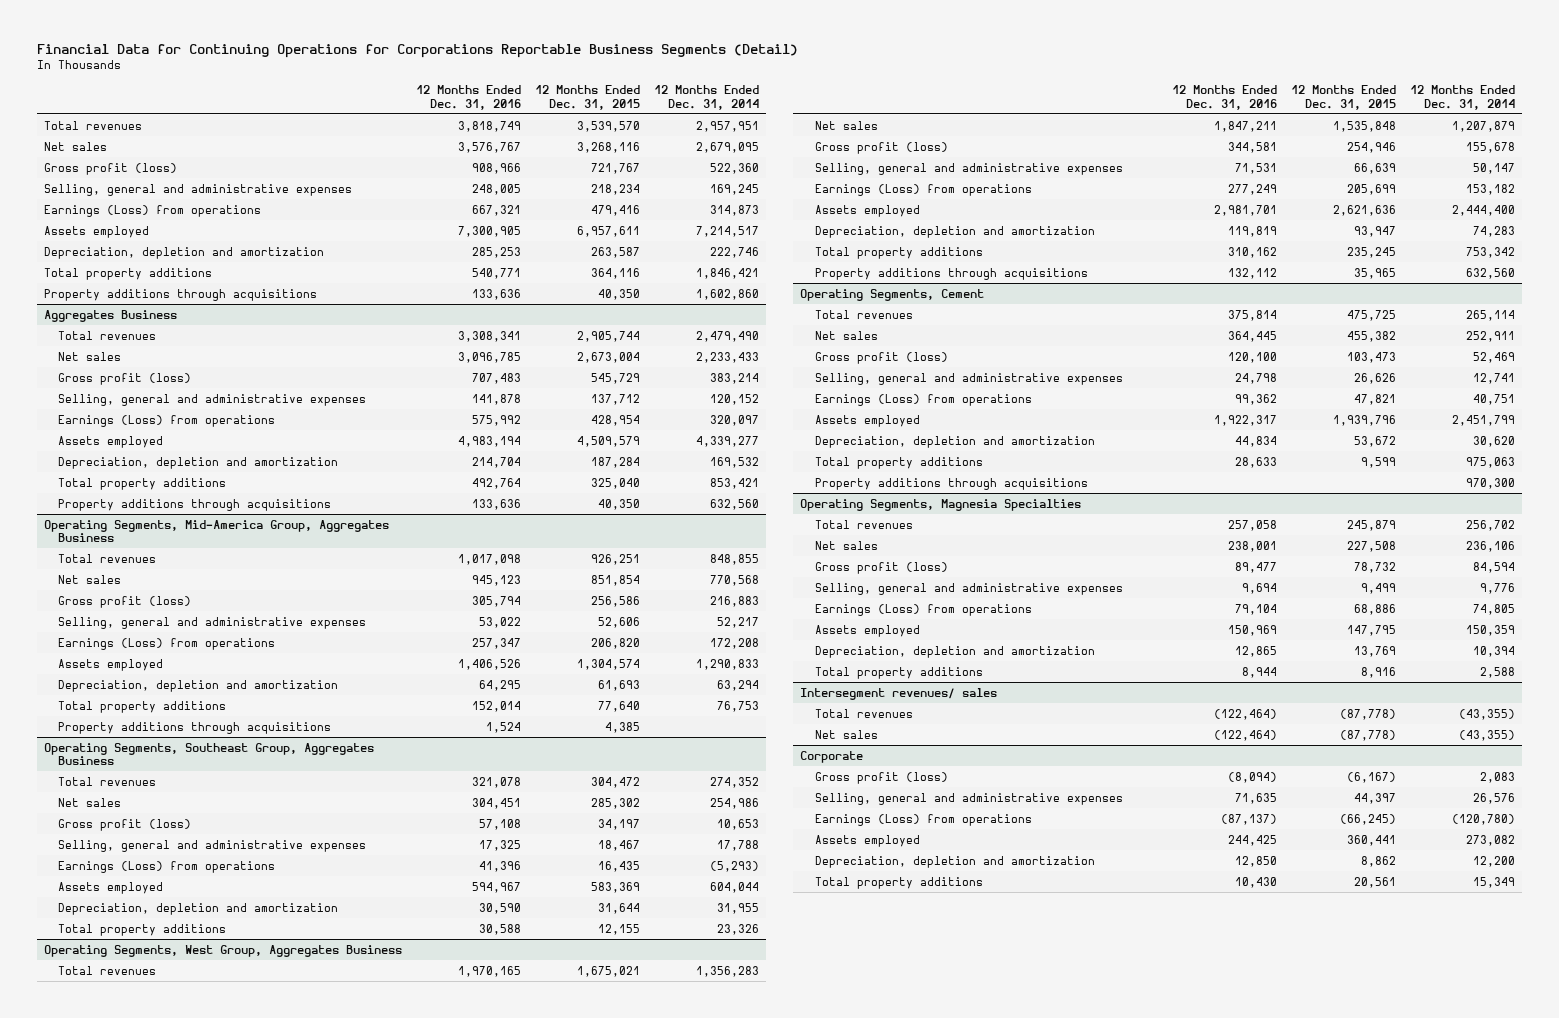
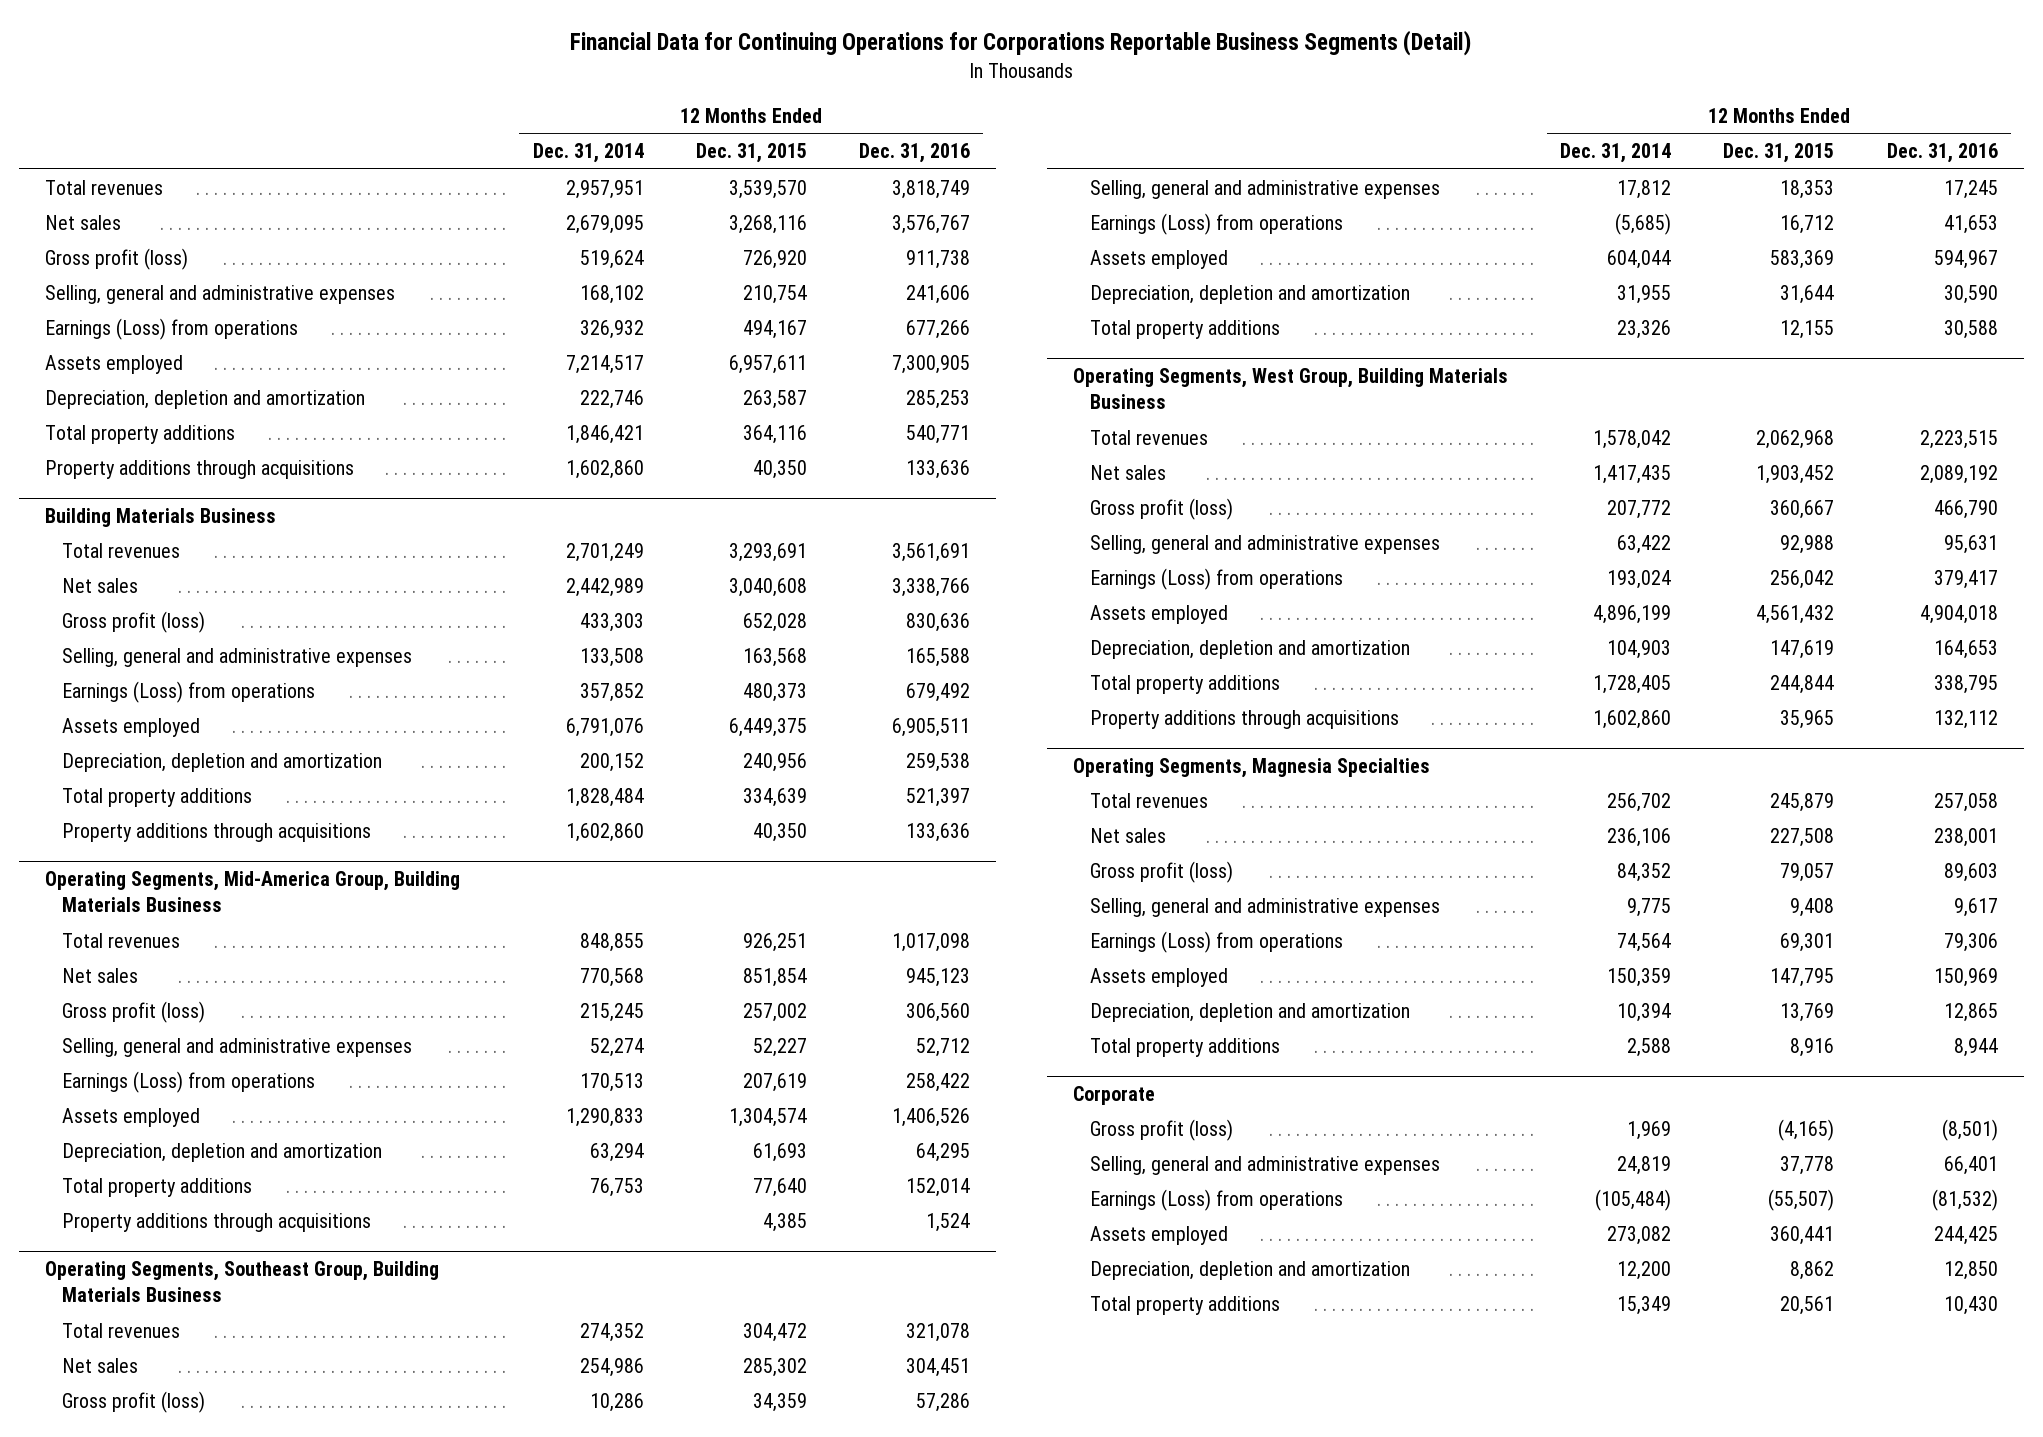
- | 12 Months Ended Dec. 31, 2016 | 12 Months Ended Dec. 31, 2015 | 12 Months Ended Dec. 31, 2014
+ | 12 Months Ended Dec. 31, 2014 | 12 Months Ended Dec. 31, 2015 | 12 Months Ended Dec. 31, 2016
- Gross profit (loss) | 908,966 | 721,767 | 522,360
- Selling, general and administrative expenses | 248,005 | 218,234 | 169,245
- Earnings (Loss) from operations | 667,321 | 479,416 | 314,873
+ Gross profit (loss) | 519,624 | 726,920 | 911,738
+ Selling, general and administrative expenses | 168,102 | 210,754 | 241,606
+ Earnings (Loss) from operations | 326,932 | 494,167 | 677,266
- Aggregates Business
- Total revenues | 3,308,341 | 2,905,744 | 2,479,490
- Net sales | 3,096,785 | 2,673,004 | 2,233,433
- Gross profit (loss) | 707,483 | 545,729 | 383,214
- Selling, general and administrative expenses | 141,878 | 137,712 | 120,152
- Earnings (Loss) from operations | 575,992 | 428,954 | 320,097
- Assets employed | 4,983,194 | 4,509,579 | 4,339,277
- Depreciation, depletion and amortization | 214,704 | 187,284 | 169,532
- Total property additions | 492,764 | 325,040 | 853,421
- Property additions through acquisitions | 133,636 | 40,350 | 632,560
- Operating Segments, Mid-America Group, Aggregates Business
+ Building Materials Business
+ Total revenues | 2,701,249 | 3,293,691 | 3,561,691
+ Net sales | 2,442,989 | 3,040,608 | 3,338,766
+ Gross profit (loss) | 433,303 | 652,028 | 830,636
+ Selling, general and administrative expenses | 133,508 | 163,568 | 165,588
+ Earnings (Loss) from operations | 357,852 | 480,373 | 679,492
+ Assets employed | 6,791,076 | 6,449,375 | 6,905,511
+ Depreciation, depletion and amortization | 200,152 | 240,956 | 259,538
+ Total property additions | 1,828,484 | 334,639 | 521,397
+ Property additions through acquisitions | 1,602,860 | 40,350 | 133,636
+ Operating Segments, Mid-America Group, Building Materials Business
- Gross profit (loss) | 305,794 | 256,586 | 216,883
- Selling, general and administrative expenses | 53,022 | 52,606 | 52,217
- Earnings (Loss) from operations | 257,347 | 206,820 | 172,208
+ Gross profit (loss) | 215,245 | 257,002 | 306,560
+ Selling, general and administrative expenses | 52,274 | 52,227 | 52,712
+ Earnings (Loss) from operations | 170,513 | 207,619 | 258,422
- Operating Segments, Southeast Group, Aggregates Business
+ Operating Segments, Southeast Group, Building Materials Business
- Gross profit (loss) | 57,108 | 34,197 | 10,653
- Selling, general and administrative expenses | 17,325 | 18,467 | 17,788
- Earnings (Loss) from operations | 41,396 | 16,435 | (5,293)
+ Gross profit (loss) | 10,286 | 34,359 | 57,286
+ Selling, general and administrative expenses | 17,812 | 18,353 | 17,245
+ Earnings (Loss) from operations | (5,685) | 16,712 | 41,653
- Operating Segments, West Group, Aggregates Business
- Total revenues | 1,970,165 | 1,675,021 | 1,356,283
- Net sales | 1,847,211 | 1,535,848 | 1,207,879
- Gross profit (loss) | 344,581 | 254,946 | 155,678
- Selling, general and administrative expenses | 71,531 | 66,639 | 50,147
- Earnings (Loss) from operations | 277,249 | 205,699 | 153,182
- Assets employed | 2,981,701 | 2,621,636 | 2,444,400
- Depreciation, depletion and amortization | 119,819 | 93,947 | 74,283
- Total property additions | 310,162 | 235,245 | 753,342
- Property additions through acquisitions | 132,112 | 35,965 | 632,560
- Operating Segments, Cement
- Total revenues | 375,814 | 475,725 | 265,114
- Net sales | 364,445 | 455,382 | 252,911
- Gross profit (loss) | 120,100 | 103,473 | 52,469
- Selling, general and administrative expenses | 24,798 | 26,626 | 12,741
- Earnings (Loss) from operations | 99,362 | 47,821 | 40,751
- Assets employed | 1,922,317 | 1,939,796 | 2,451,799
- Depreciation, depletion and amortization | 44,834 | 53,672 | 30,620
- Total property additions | 28,633 | 9,599 | 975,063
- Property additions through acquisitions | | | 970,300
+ Operating Segments, West Group, Building Materials Business
+ Total revenues | 1,578,042 | 2,062,968 | 2,223,515
+ Net sales | 1,417,435 | 1,903,452 | 2,089,192
+ Gross profit (loss) | 207,772 | 360,667 | 466,790
+ Selling, general and administrative expenses | 63,422 | 92,988 | 95,631
+ Earnings (Loss) from operations | 193,024 | 256,042 | 379,417
+ Assets employed | 4,896,199 | 4,561,432 | 4,904,018
+ Depreciation, depletion and amortization | 104,903 | 147,619 | 164,653
+ Total property additions | 1,728,405 | 244,844 | 338,795
+ Property additions through acquisitions | 1,602,860 | 35,965 | 132,112
@ Operating Segments, Magnesia Specialties
- Gross profit (loss) | 89,477 | 78,732 | 84,594
- Selling, general and administrative expenses | 9,694 | 9,499 | 9,776
- Earnings (Loss) from operations | 79,104 | 68,886 | 74,805
+ Gross profit (loss) | 84,352 | 79,057 | 89,603
+ Selling, general and administrative expenses | 9,775 | 9,408 | 9,617
+ Earnings (Loss) from operations | 74,564 | 69,301 | 79,306
- Intersegment revenues/ sales
- Total revenues | (122,464) | (87,778) | (43,355)
- Net sales | (122,464) | (87,778) | (43,355)
@ Corporate
- Gross profit (loss) | (8,094) | (6,167) | 2,083
- Selling, general and administrative expenses | 71,635 | 44,397 | 26,576
- Earnings (Loss) from operations | (87,137) | (66,245) | (120,780)
+ Gross profit (loss) | 1,969 | (4,165) | (8,501)
+ Selling, general and administrative expenses | 24,819 | 37,778 | 66,401
+ Earnings (Loss) from operations | (105,484) | (55,507) | (81,532)

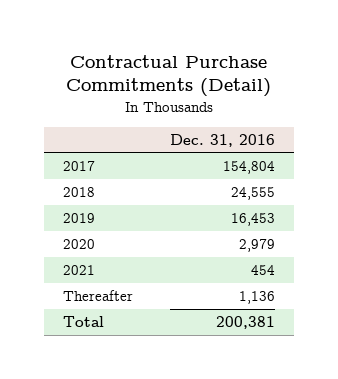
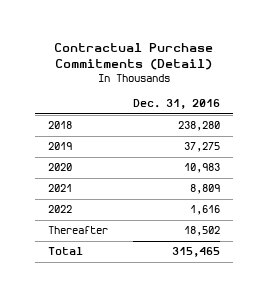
- 2017 | 154,804
- 2018 | 24,555
- 2019 | 16,453
- 2020 | 2,979
- 2021 | 454
- Thereafter | 1,136
- Total | 200,381
+ 2018 | 238,280
+ 2019 | 37,275
+ 2020 | 10,983
+ 2021 | 8,809
+ 2022 | 1,616
+ Thereafter | 18,502
+ Total | 315,465

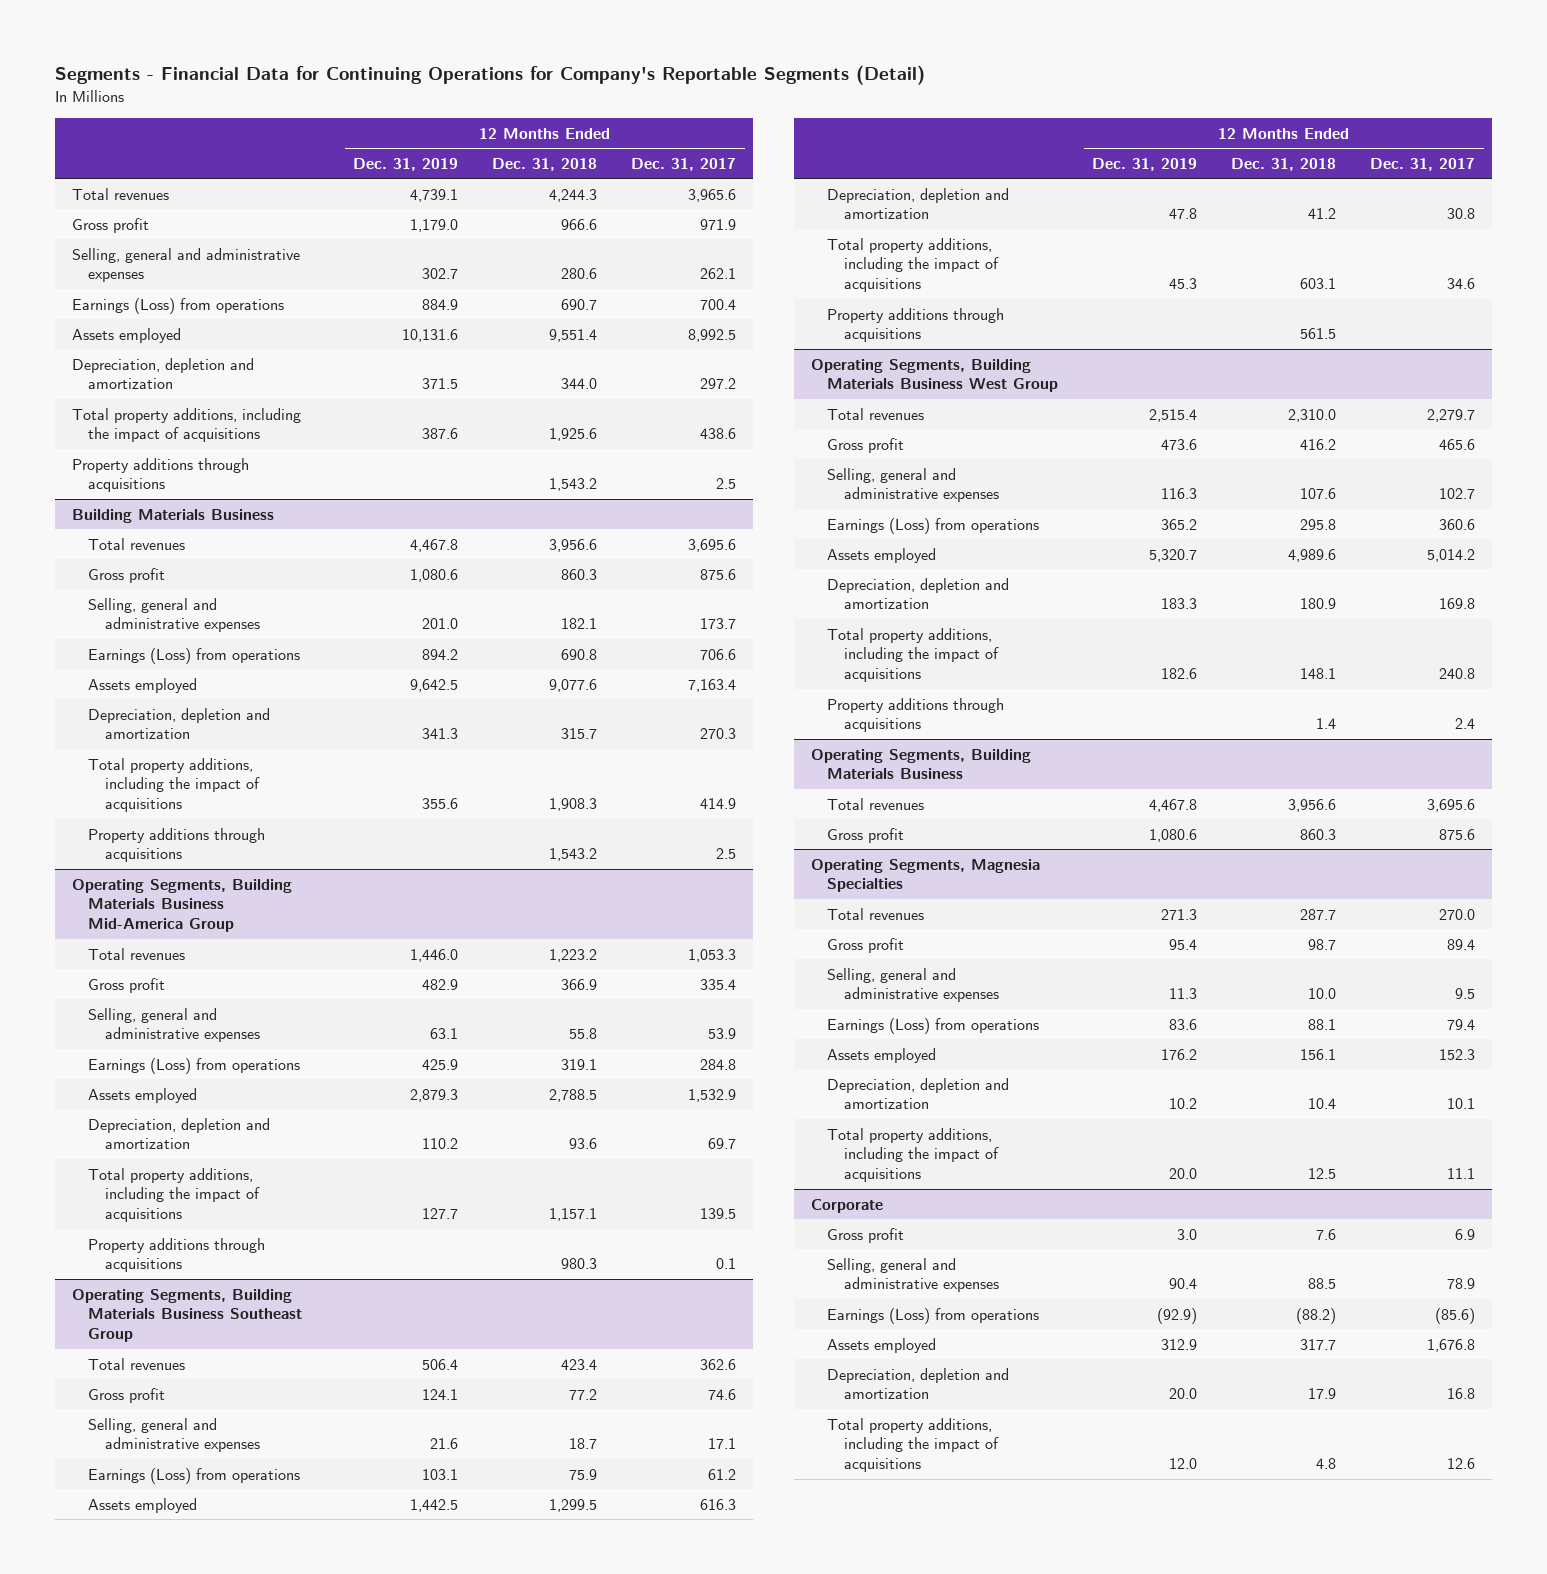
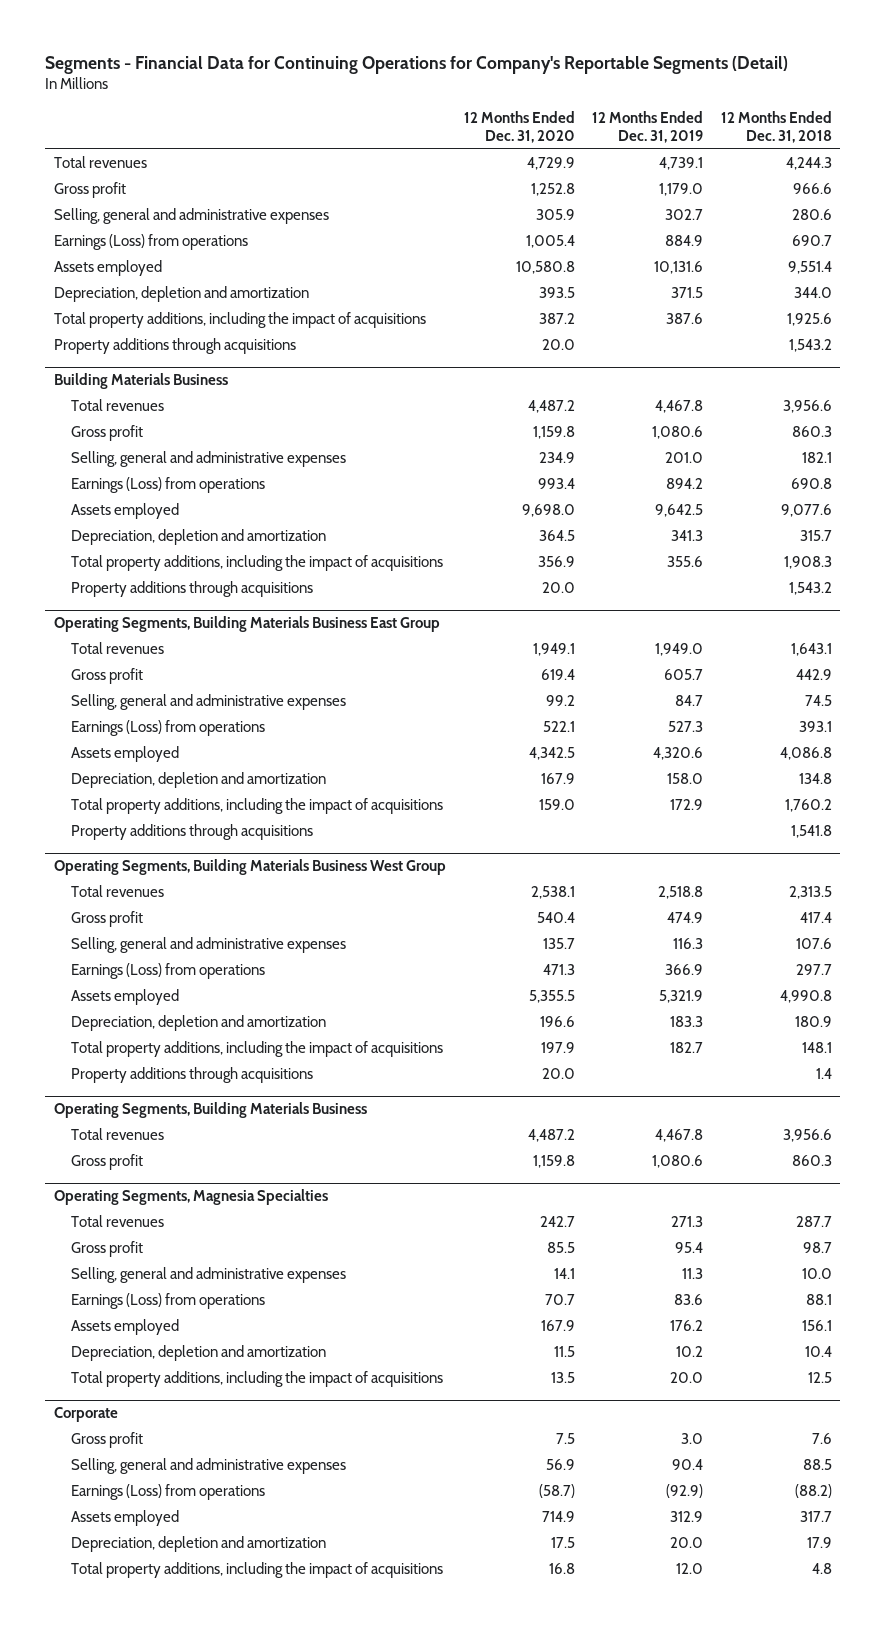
- | 12 Months Ended Dec. 31, 2019 | 12 Months Ended Dec. 31, 2018 | 12 Months Ended Dec. 31, 2017
+ | 12 Months Ended Dec. 31, 2020 | 12 Months Ended Dec. 31, 2019 | 12 Months Ended Dec. 31, 2018
- Operating Segments, Building Materials Business Mid-America Group
- Total revenues | 1,446.0 | 1,223.2 | 1,053.3
- Gross profit | 482.9 | 366.9 | 335.4
- Selling, general and administrative expenses | 63.1 | 55.8 | 53.9
- Earnings (Loss) from operations | 425.9 | 319.1 | 284.8
- Assets employed | 2,879.3 | 2,788.5 | 1,532.9
- Depreciation, depletion and amortization | 110.2 | 93.6 | 69.7
- Total property additions, including the impact of acquisitions | 127.7 | 1,157.1 | 139.5
- Property additions through acquisitions | | 980.3 | 0.1
- Operating Segments, Building Materials Business Southeast Group
- Total revenues | 506.4 | 423.4 | 362.6
- Gross profit | 124.1 | 77.2 | 74.6
- Selling, general and administrative expenses | 21.6 | 18.7 | 17.1
- Earnings (Loss) from operations | 103.1 | 75.9 | 61.2
- Assets employed | 1,442.5 | 1,299.5 | 616.3
- Depreciation, depletion and amortization | 47.8 | 41.2 | 30.8
- Total property additions, including the impact of acquisitions | 45.3 | 603.1 | 34.6
- Property additions through acquisitions | | 561.5 |
+ Operating Segments, Building Materials Business East Group
+ Total revenues | 1,949.1 | 1,949.0 | 1,643.1
+ Gross profit | 619.4 | 605.7 | 442.9
+ Selling, general and administrative expenses | 99.2 | 84.7 | 74.5
+ Earnings (Loss) from operations | 522.1 | 527.3 | 393.1
+ Assets employed | 4,342.5 | 4,320.6 | 4,086.8
+ Depreciation, depletion and amortization | 167.9 | 158.0 | 134.8
+ Total property additions, including the impact of acquisitions | 159.0 | 172.9 | 1,760.2
+ Property additions through acquisitions | | | 1,541.8
@ Operating Segments, Building Materials Business West Group
- Total revenues | 2,515.4 | 2,310.0 | 2,279.7
- Gross profit | 473.6 | 416.2 | 465.6
+ Total revenues | 2,538.1 | 2,518.8 | 2,313.5
+ Gross profit | 540.4 | 474.9 | 417.4
- Earnings (Loss) from operations | 365.2 | 295.8 | 360.6
- Assets employed | 5,320.7 | 4,989.6 | 5,014.2
+ Earnings (Loss) from operations | 471.3 | 366.9 | 297.7
+ Assets employed | 5,355.5 | 5,321.9 | 4,990.8
- Total property additions, including the impact of acquisitions | 182.6 | 148.1 | 240.8
+ Total property additions, including the impact of acquisitions | 197.9 | 182.7 | 148.1

